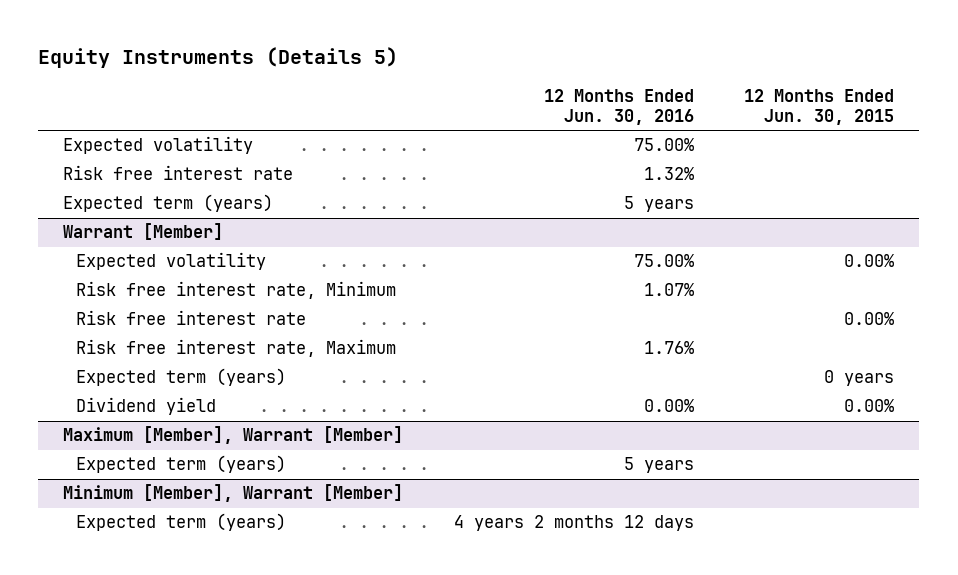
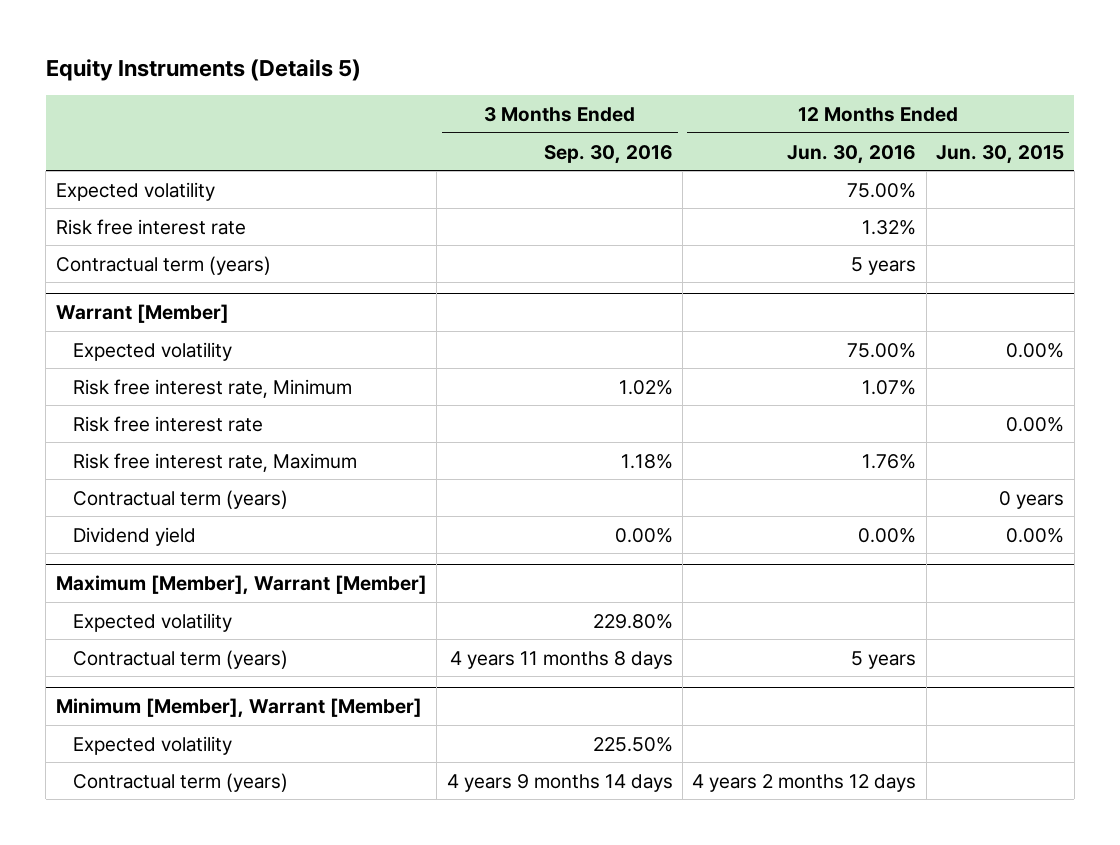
- | 12 Months Ended Jun. 30, 2016 | 12 Months Ended Jun. 30, 2015
+ | 3 Months Ended Sep. 30, 2016 | 12 Months Ended Jun. 30, 2016 | 12 Months Ended Jun. 30, 2015
- Expected term (years) | 5 years |
+ Contractual term (years) | | 5 years |
@ Warrant [Member]
- Expected term (years) | | 0 years
+ Contractual term (years) | | | 0 years
@ Maximum [Member], Warrant [Member]
- Expected term (years) | 5 years |
+ Expected volatility | 229.80% | |
+ Contractual term (years) | 4 years 11 months 8 days | 5 years |
@ Minimum [Member], Warrant [Member]
- Expected term (years) | 4 years 2 months 12 days |
+ Expected volatility | 225.50% | |
+ Contractual term (years) | 4 years 9 months 14 days | 4 years 2 months 12 days |

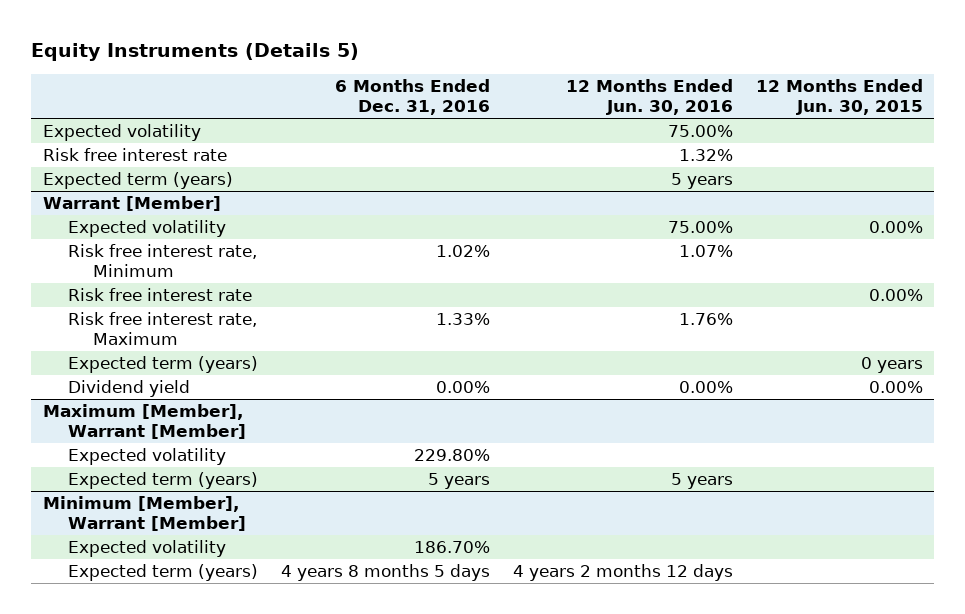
- | 3 Months Ended Sep. 30, 2016 | 12 Months Ended Jun. 30, 2016 | 12 Months Ended Jun. 30, 2015
+ | 6 Months Ended Dec. 31, 2016 | 12 Months Ended Jun. 30, 2016 | 12 Months Ended Jun. 30, 2015
- Contractual term (years) | | 5 years |
+ Expected term (years) | | 5 years |
@ Warrant [Member]
- Contractual term (years) | | | 0 years
+ Expected term (years) | | | 0 years
@ Maximum [Member], Warrant [Member]
- Contractual term (years) | 4 years 11 months 8 days | 5 years |
+ Expected term (years) | 5 years | 5 years |
@ Minimum [Member], Warrant [Member]
- Contractual term (years) | 4 years 9 months 14 days | 4 years 2 months 12 days |
+ Expected term (years) | 4 years 8 months 5 days | 4 years 2 months 12 days |

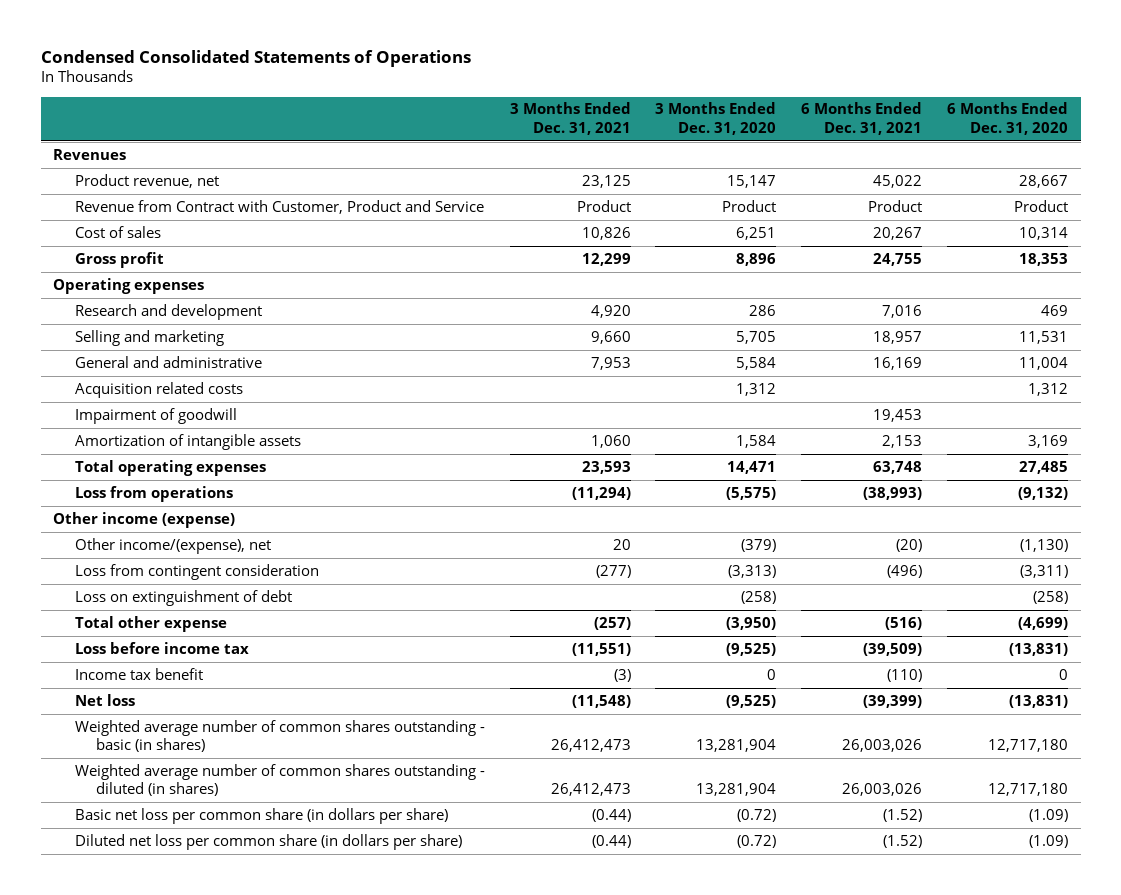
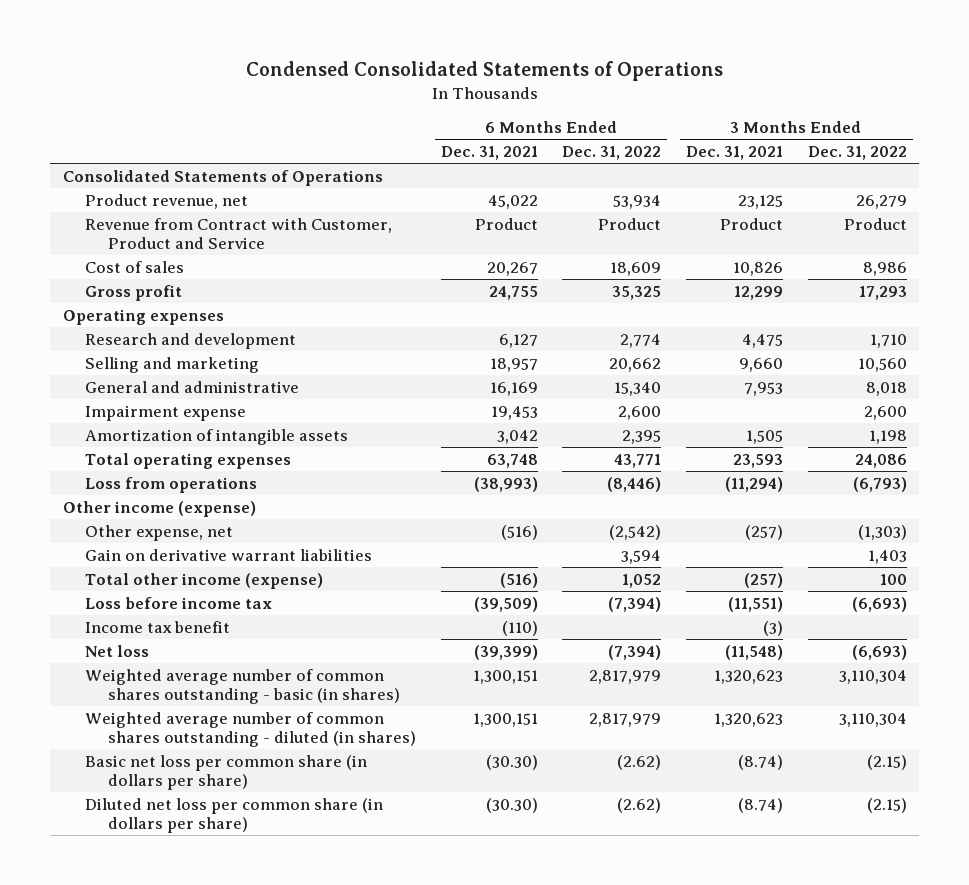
- | 3 Months Ended Dec. 31, 2021 | 3 Months Ended Dec. 31, 2020 | 6 Months Ended Dec. 31, 2021 | 6 Months Ended Dec. 31, 2020
+ | 6 Months Ended Dec. 31, 2021 | 6 Months Ended Dec. 31, 2022 | 3 Months Ended Dec. 31, 2021 | 3 Months Ended Dec. 31, 2022
- Revenues
+ Consolidated Statements of Operations
- Research and development | 4,920 | 286 | 7,016 | 469
+ Research and development | 6,127 | 2,774 | 4,475 | 1,710
- Acquisition related costs | | 1,312 | | 1,312
- Impairment of goodwill | | | 19,453 |
- Amortization of intangible assets | 1,060 | 1,584 | 2,153 | 3,169
+ Impairment expense | 19,453 | 2,600 | | 2,600
+ Amortization of intangible assets | 3,042 | 2,395 | 1,505 | 1,198
- Other income/(expense), net | 20 | (379) | (20) | (1,130)
- Loss from contingent consideration | (277) | (3,313) | (496) | (3,311)
- Loss on extinguishment of debt | | (258) | | (258)
- Total other expense | (257) | (3,950) | (516) | (4,699)
+ Other expense, net | (516) | (2,542) | (257) | (1,303)
+ Gain on derivative warrant liabilities | | 3,594 | | 1,403
+ Total other income (expense) | (516) | 1,052 | (257) | 100
- Weighted average number of common shares outstanding - basic (in shares) | 26,412,473 | 13,281,904 | 26,003,026 | 12,717,180
- Weighted average number of common shares outstanding - diluted (in shares) | 26,412,473 | 13,281,904 | 26,003,026 | 12,717,180
- Basic net loss per common share (in dollars per share) | (0.44) | (0.72) | (1.52) | (1.09)
- Diluted net loss per common share (in dollars per share) | (0.44) | (0.72) | (1.52) | (1.09)
+ Weighted average number of common shares outstanding - basic (in shares) | 1,300,151 | 2,817,979 | 1,320,623 | 3,110,304
+ Weighted average number of common shares outstanding - diluted (in shares) | 1,300,151 | 2,817,979 | 1,320,623 | 3,110,304
+ Basic net loss per common share (in dollars per share) | (30.30) | (2.62) | (8.74) | (2.15)
+ Diluted net loss per common share (in dollars per share) | (30.30) | (2.62) | (8.74) | (2.15)

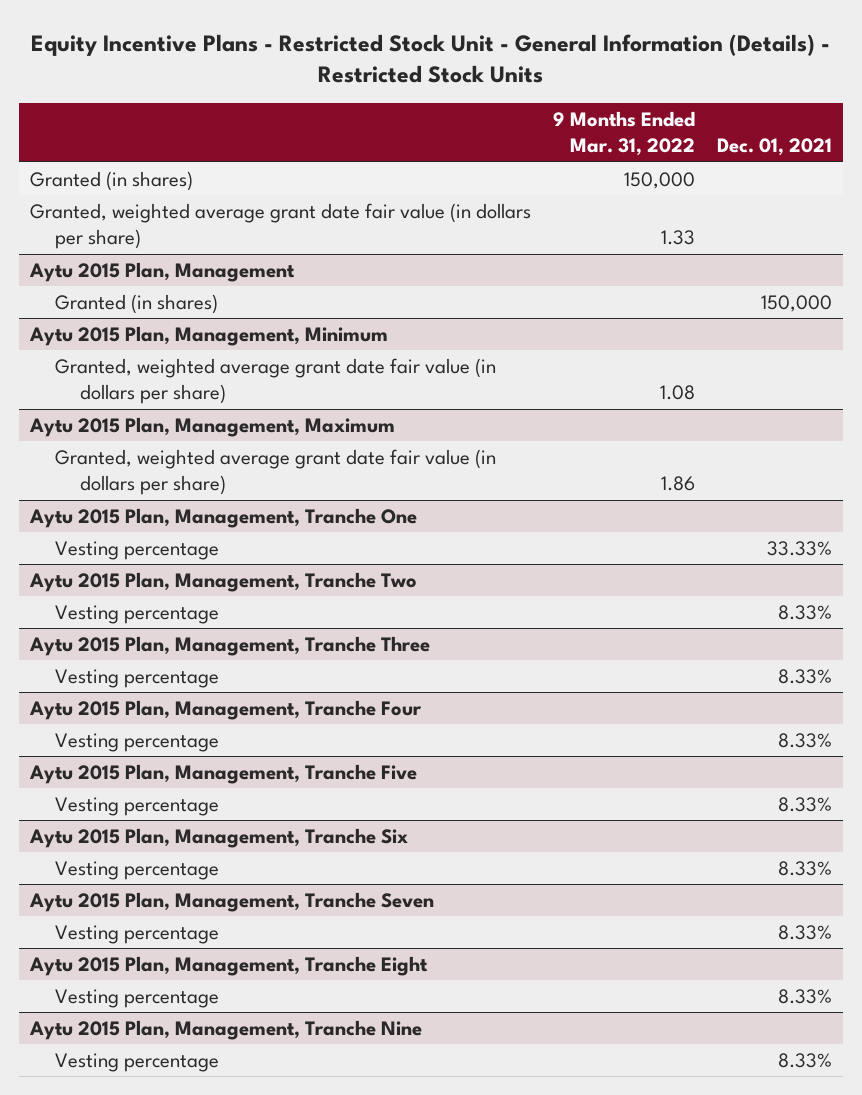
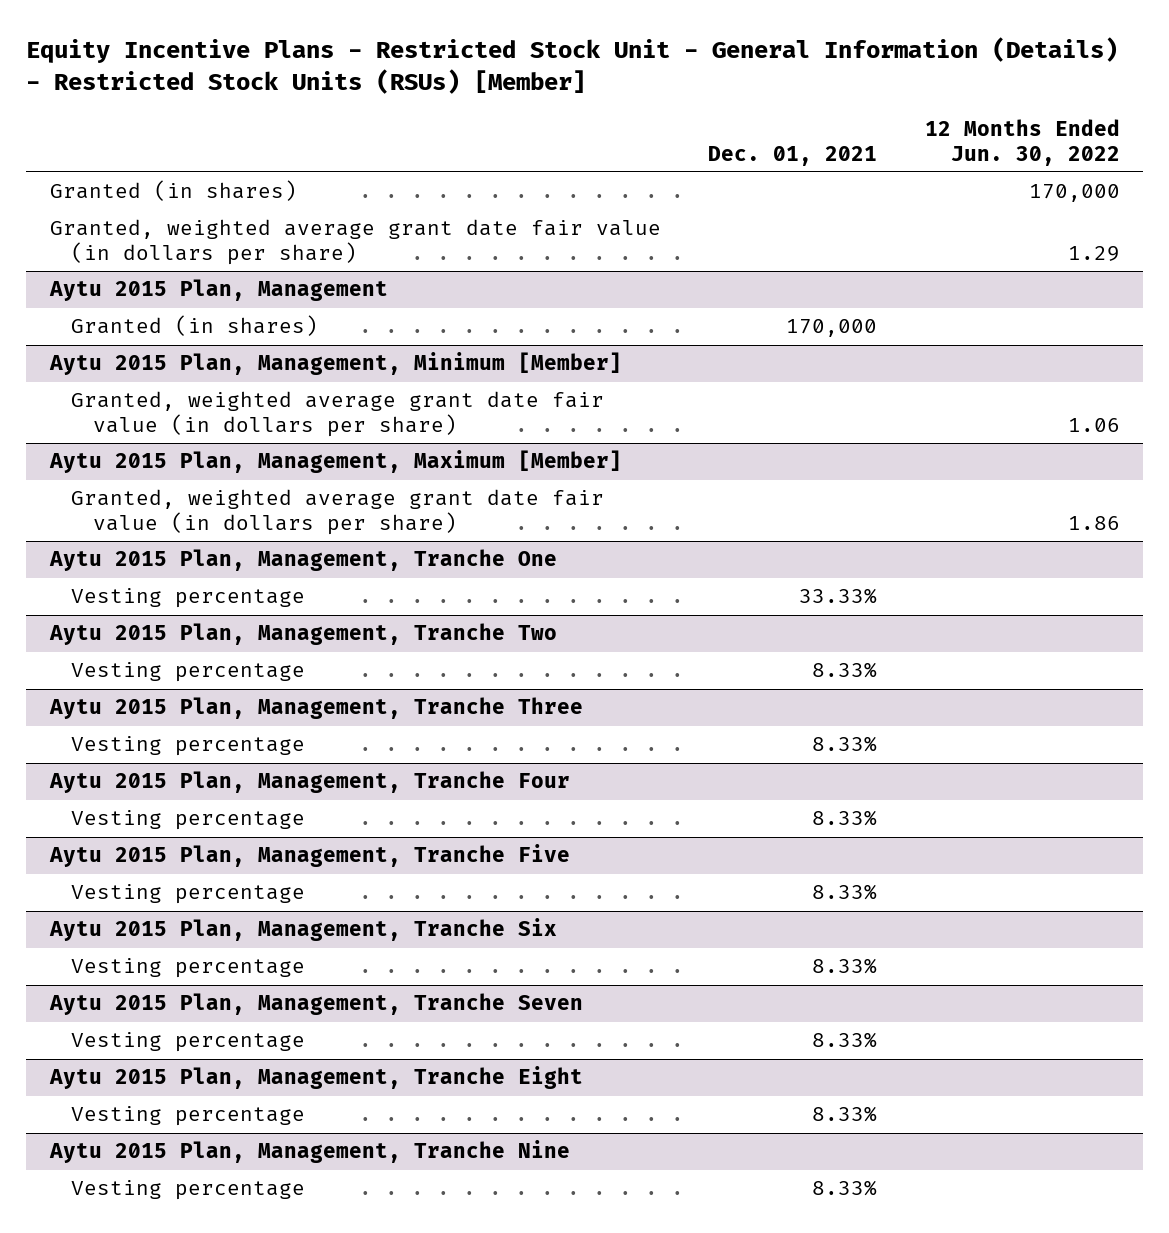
- Equity Incentive Plans - Restricted Stock Unit - General Information (Details) - Restricted Stock Units
+ Equity Incentive Plans - Restricted Stock Unit - General Information (Details) - Restricted Stock Units (RSUs) [Member]
- | 9 Months Ended Mar. 31, 2022 | Dec. 01, 2021
+ | Dec. 01, 2021 | 12 Months Ended Jun. 30, 2022
@ Aytu 2015 Plan, Management
- Granted (in shares) | | 150,000
- Aytu 2015 Plan, Management, Minimum
@ Aytu 2015 Plan, Management
+ Granted (in shares) | 170,000 |
+ Aytu 2015 Plan, Management, Minimum [Member]
- Aytu 2015 Plan, Management, Maximum
+ Aytu 2015 Plan, Management, Maximum [Member]

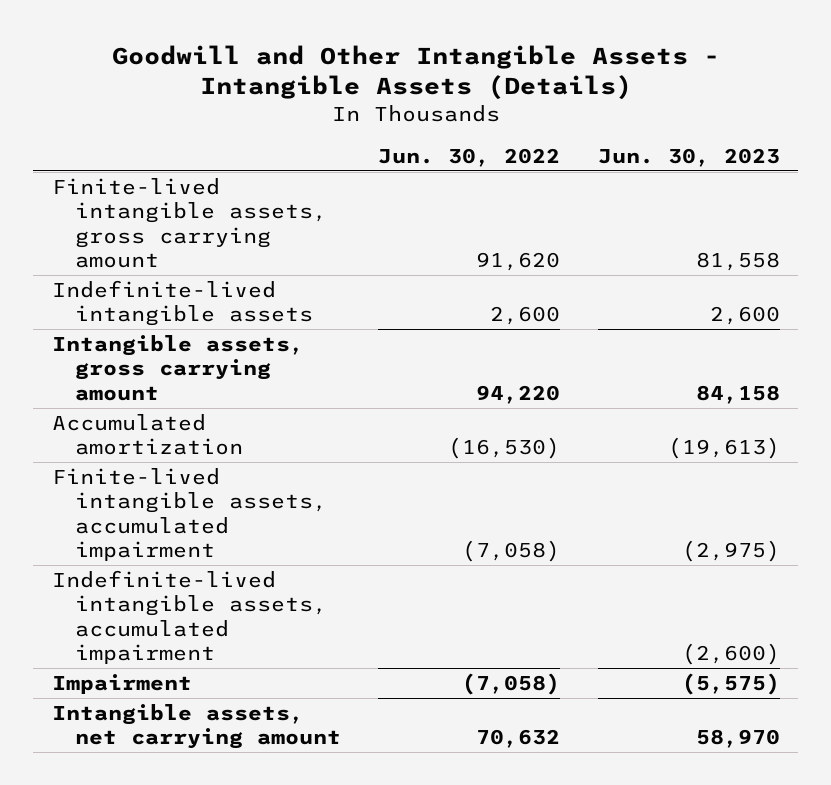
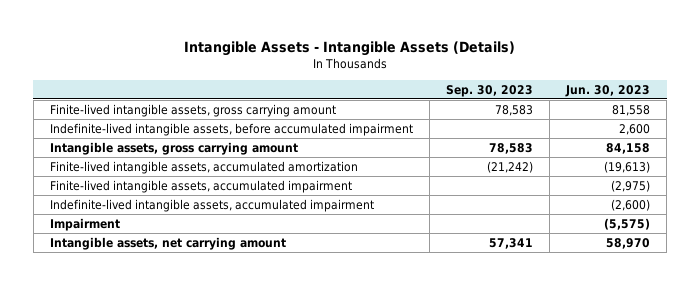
- Goodwill and Other Intangible Assets - Intangible Assets (Details)
+ Intangible Assets - Intangible Assets (Details)
- | Jun. 30, 2022 | Jun. 30, 2023
+ | Sep. 30, 2023 | Jun. 30, 2023
- Indefinite-lived intangible assets | 2,600 | 2,600
+ Indefinite-lived intangible assets, before accumulated impairment | | 2,600
- Accumulated amortization | (16,530) | (19,613)
+ Finite-lived intangible assets, accumulated amortization | (21,242) | (19,613)

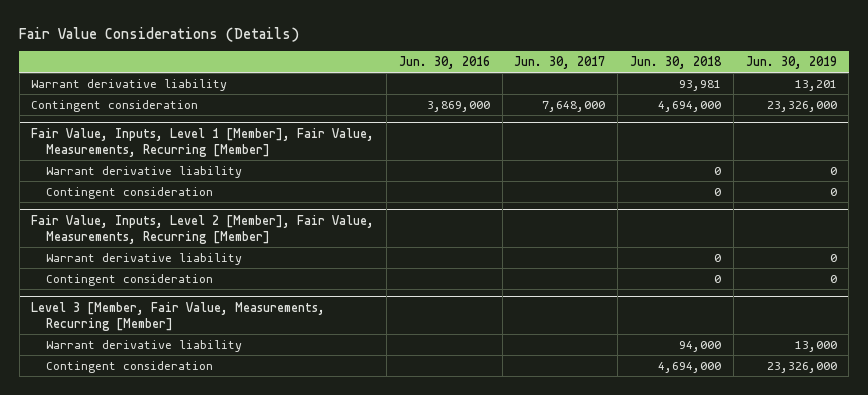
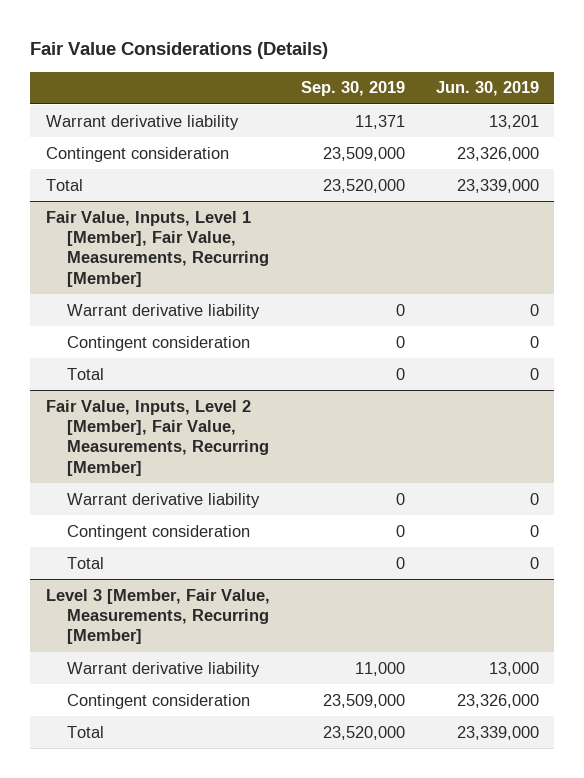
- | Jun. 30, 2016 | Jun. 30, 2017 | Jun. 30, 2018 | Jun. 30, 2019
+ | Sep. 30, 2019 | Jun. 30, 2019
+ Total | 23,520,000 | 23,339,000
@ Fair Value, Inputs, Level 1 [Member], Fair Value, Measurements, Recurring [Member]
+ Total | 0 | 0
@ Fair Value, Inputs, Level 2 [Member], Fair Value, Measurements, Recurring [Member]
+ Total | 0 | 0
@ Level 3 [Member, Fair Value, Measurements, Recurring [Member]
+ Total | 23,520,000 | 23,339,000

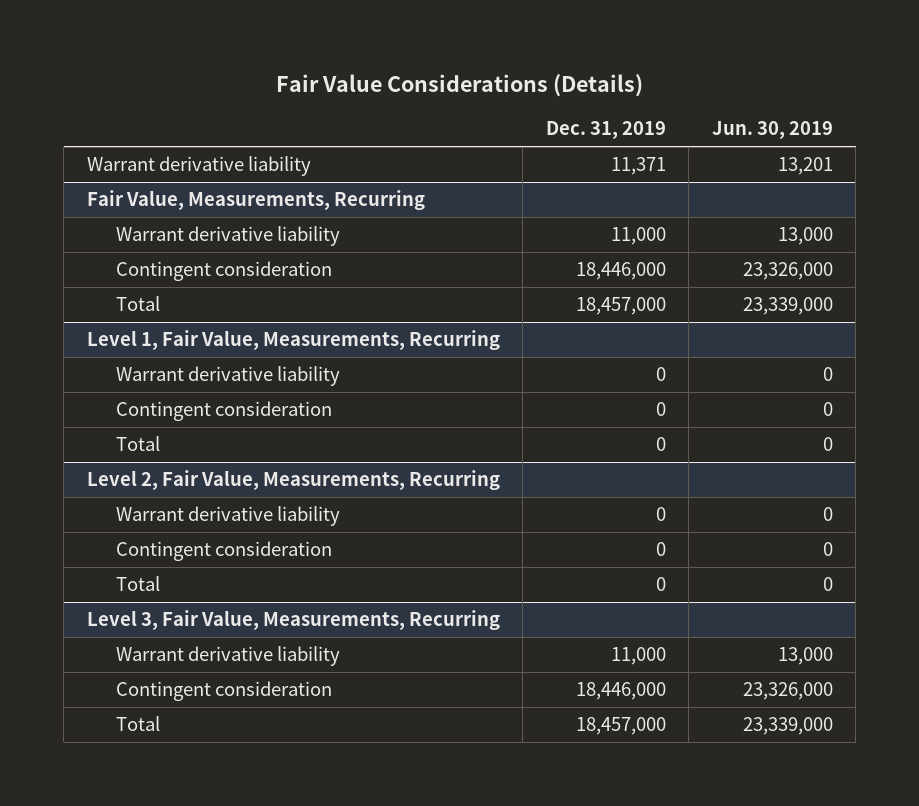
- | Sep. 30, 2019 | Jun. 30, 2019
+ | Dec. 31, 2019 | Jun. 30, 2019
+ Fair Value, Measurements, Recurring
+ Warrant derivative liability | 11,000 | 13,000
- Fair Value, Inputs, Level 1 [Member], Fair Value, Measurements, Recurring [Member]
+ Level 1, Fair Value, Measurements, Recurring
- Fair Value, Inputs, Level 2 [Member], Fair Value, Measurements, Recurring [Member]
+ Level 2, Fair Value, Measurements, Recurring
- Level 3 [Member, Fair Value, Measurements, Recurring [Member]
+ Level 3, Fair Value, Measurements, Recurring

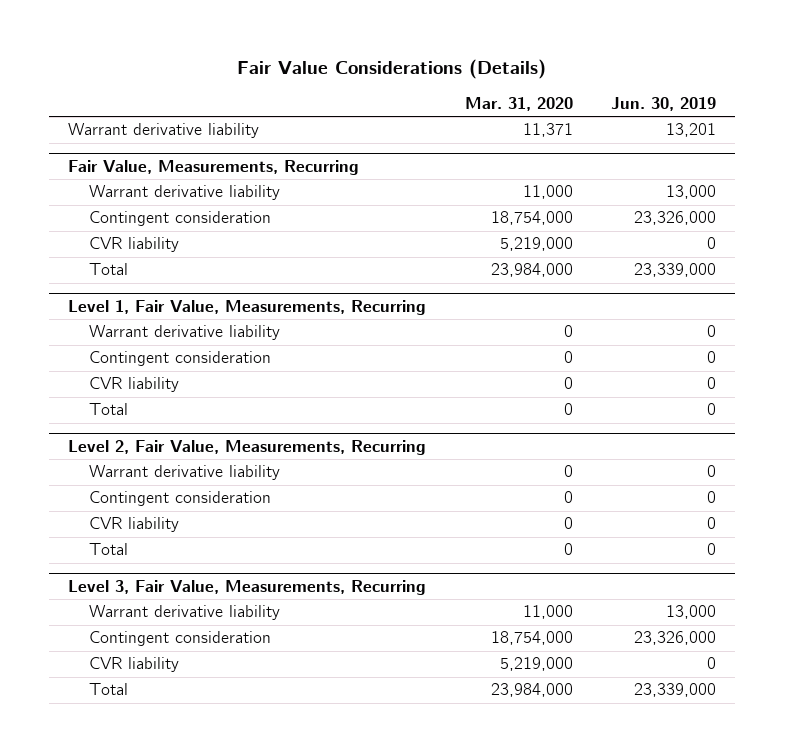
- | Dec. 31, 2019 | Jun. 30, 2019
+ | Mar. 31, 2020 | Jun. 30, 2019
@ Fair Value, Measurements, Recurring
+ CVR liability | 5,219,000 | 0
@ Level 1, Fair Value, Measurements, Recurring
+ CVR liability | 0 | 0
@ Level 2, Fair Value, Measurements, Recurring
+ CVR liability | 0 | 0
@ Level 3, Fair Value, Measurements, Recurring
+ CVR liability | 5,219,000 | 0

